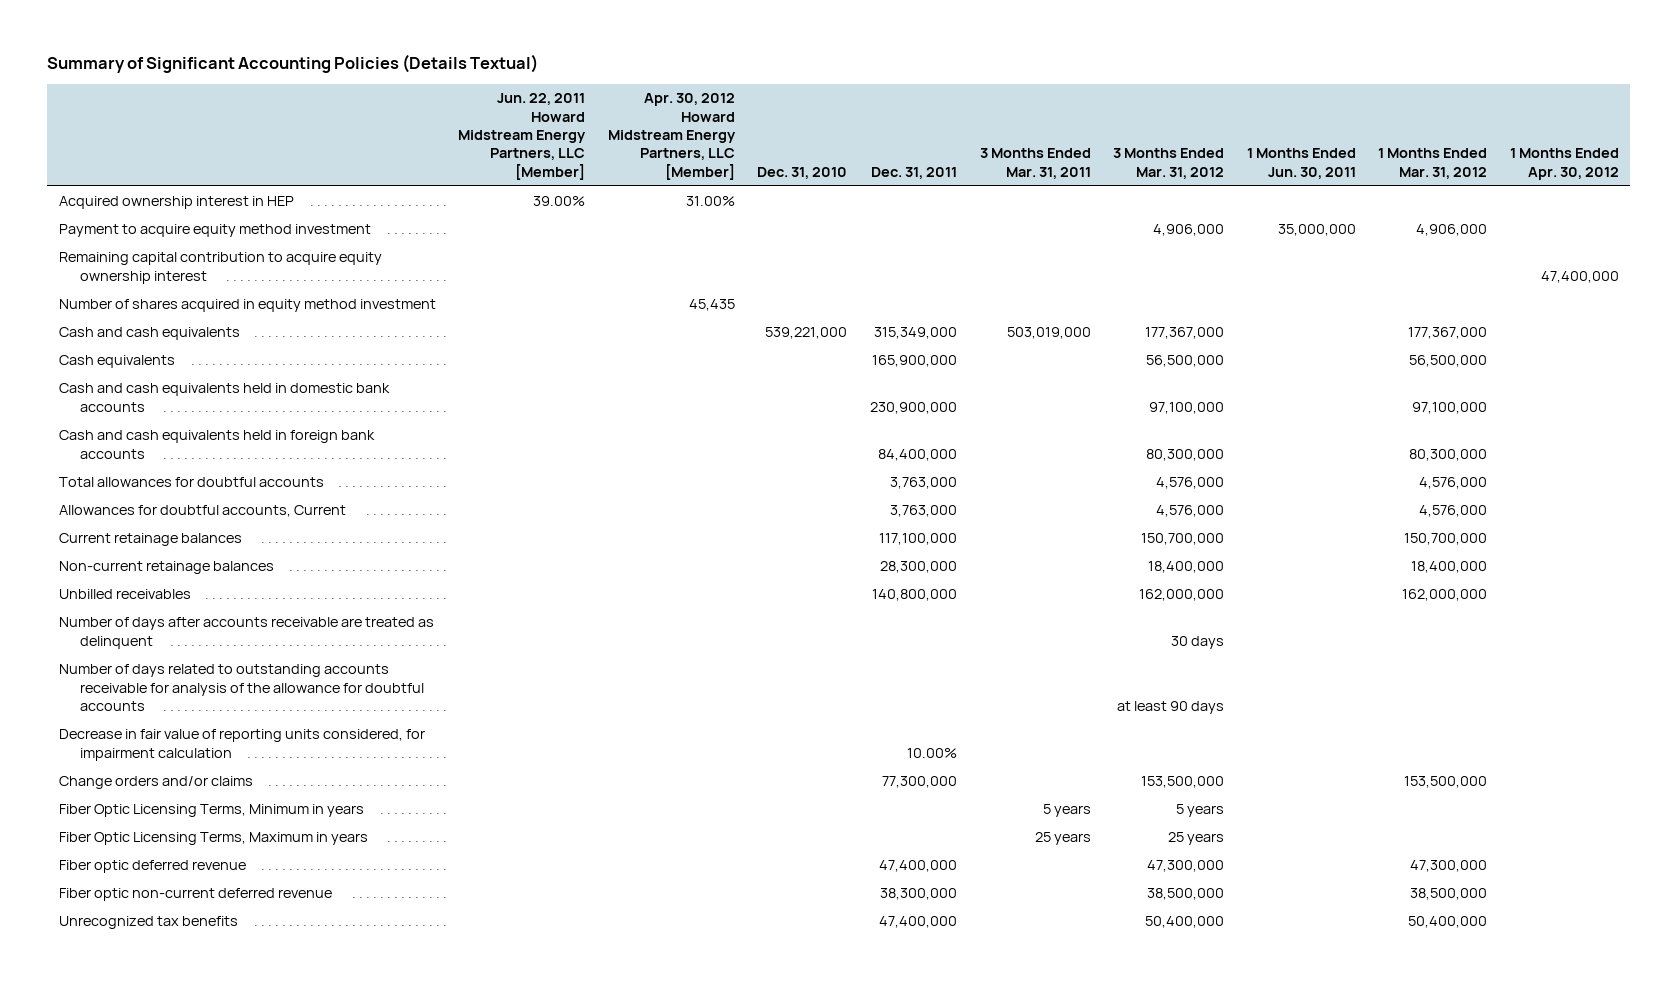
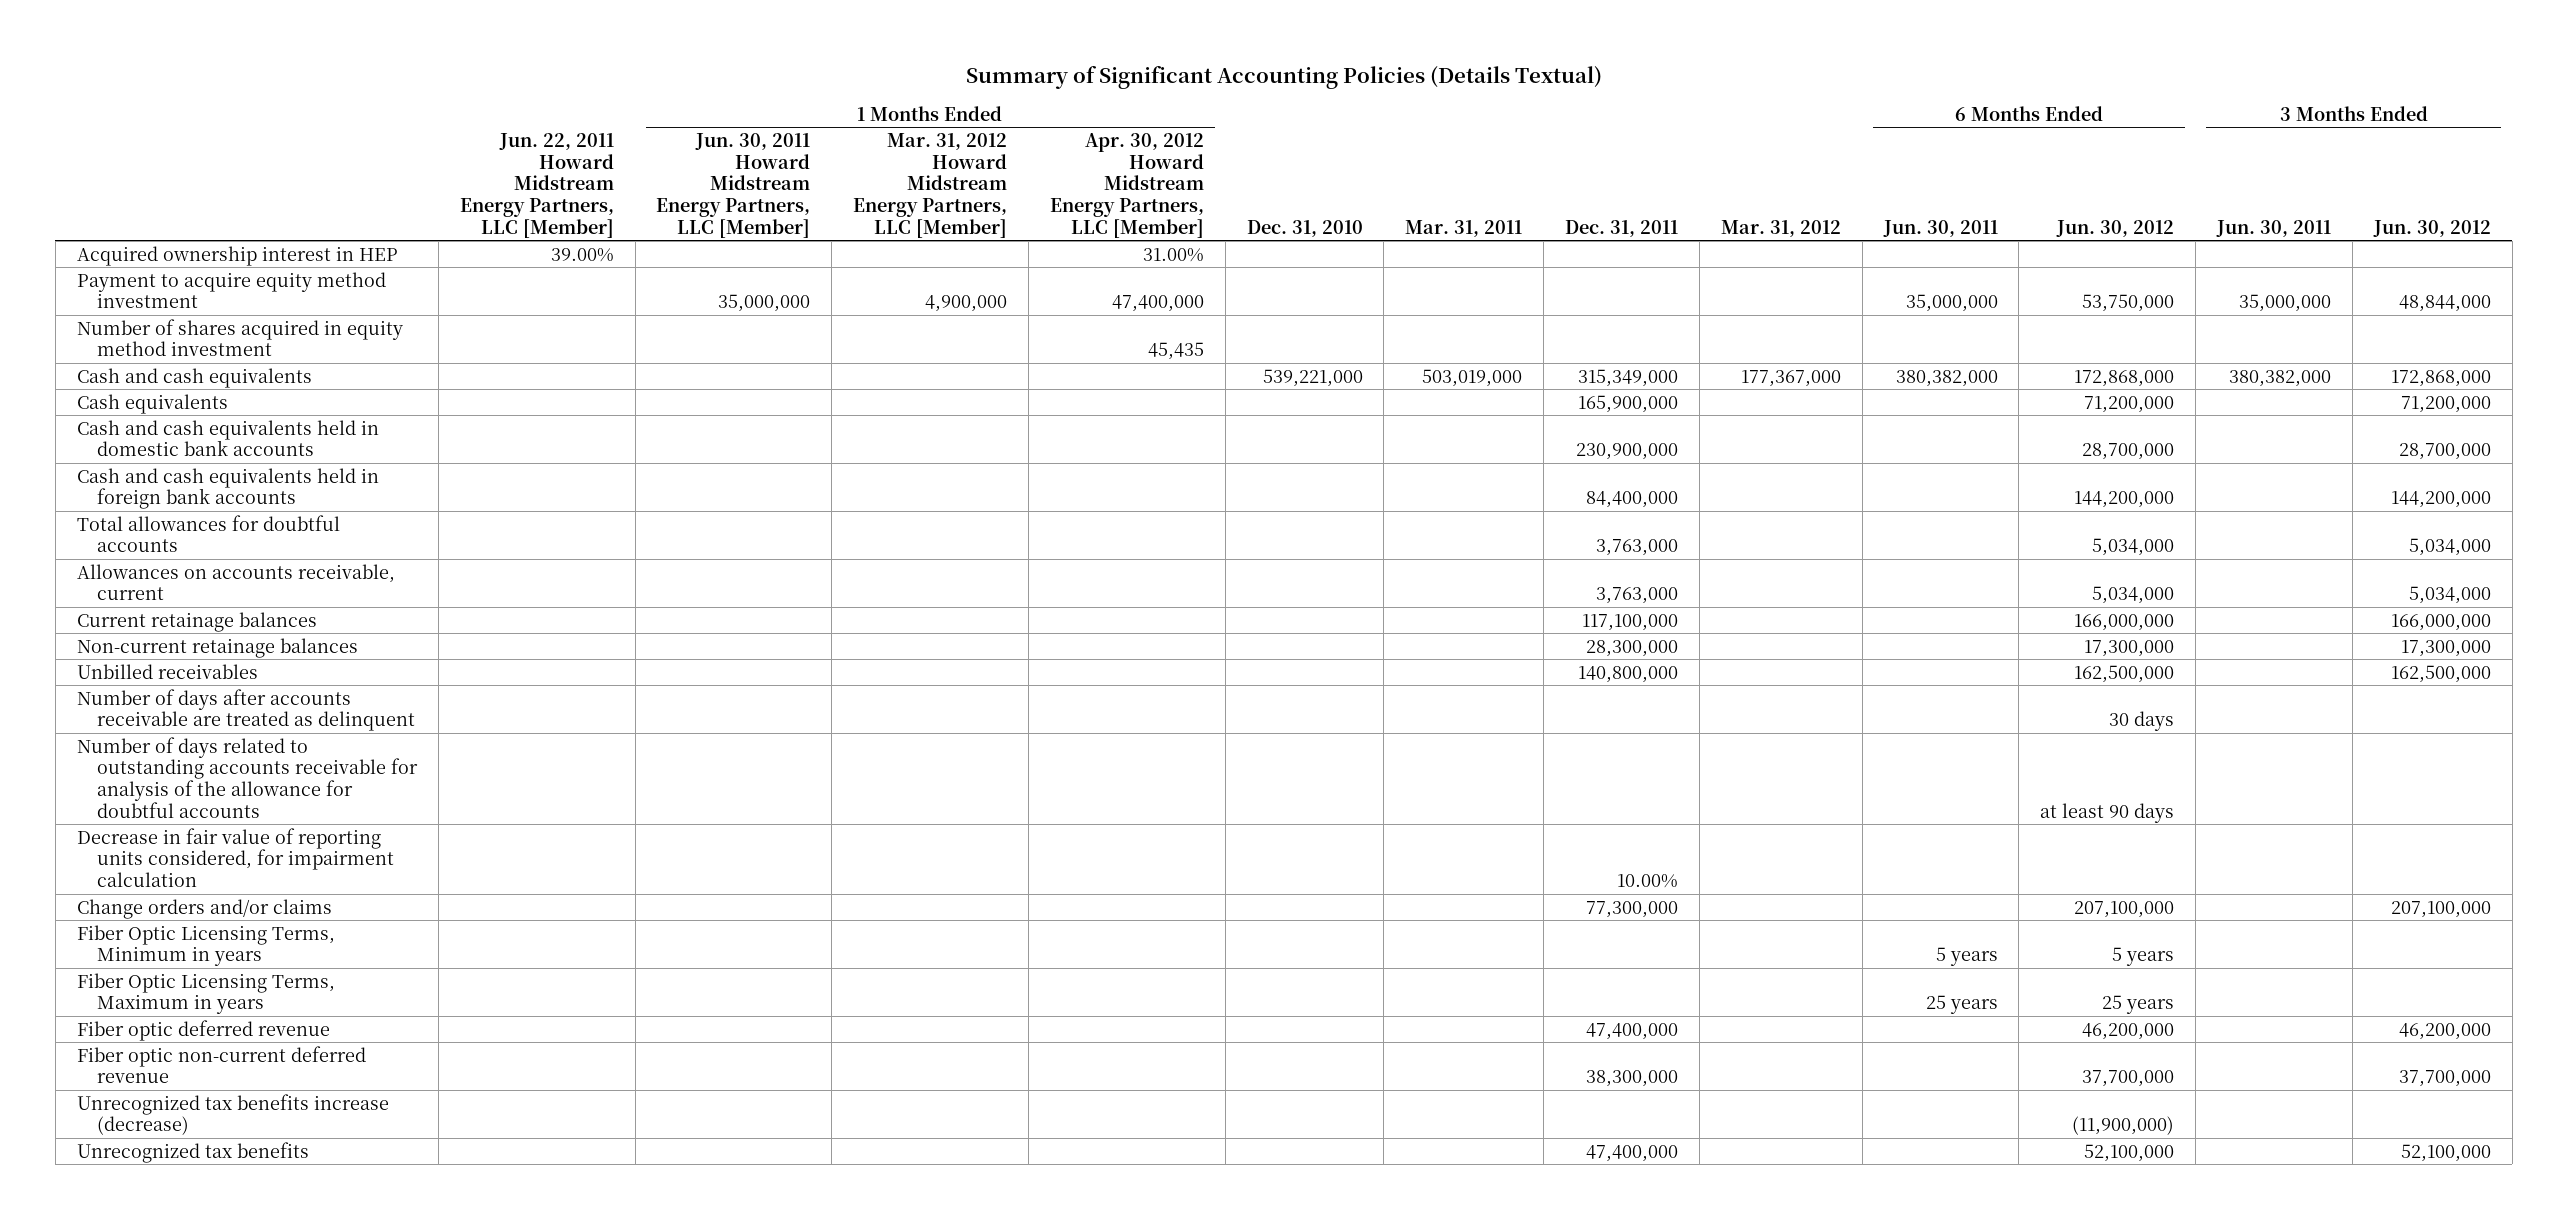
- | Jun. 22, 2011 Howard Midstream Energy Partners, LLC [Member] | Apr. 30, 2012 Howard Midstream Energy Partners, LLC [Member] | Dec. 31, 2010 | Dec. 31, 2011 | 3 Months Ended Mar. 31, 2011 | 3 Months Ended Mar. 31, 2012 | 1 Months Ended Jun. 30, 2011 | 1 Months Ended Mar. 31, 2012 | 1 Months Ended Apr. 30, 2012
+ | Jun. 22, 2011 Howard Midstream Energy Partners, LLC [Member] | 1 Months Ended Jun. 30, 2011 Howard Midstream Energy Partners, LLC [Member] | 1 Months Ended Mar. 31, 2012 Howard Midstream Energy Partners, LLC [Member] | 1 Months Ended Apr. 30, 2012 Howard Midstream Energy Partners, LLC [Member] | Dec. 31, 2010 | Mar. 31, 2011 | Dec. 31, 2011 | Mar. 31, 2012 | 6 Months Ended Jun. 30, 2011 | 6 Months Ended Jun. 30, 2012 | 3 Months Ended Jun. 30, 2011 | 3 Months Ended Jun. 30, 2012
- Remaining capital contribution to acquire equity ownership interest | | | | | | | | | 47,400,000
- Allowances for doubtful accounts, Current | | | | 3,763,000 | | 4,576,000 | | 4,576,000 |
+ Allowances on accounts receivable, current | | | | | | | 3,763,000 | | | 5,034,000 | | 5,034,000
+ Unrecognized tax benefits increase (decrease) | | | | | | | | | | (11,900,000) | |

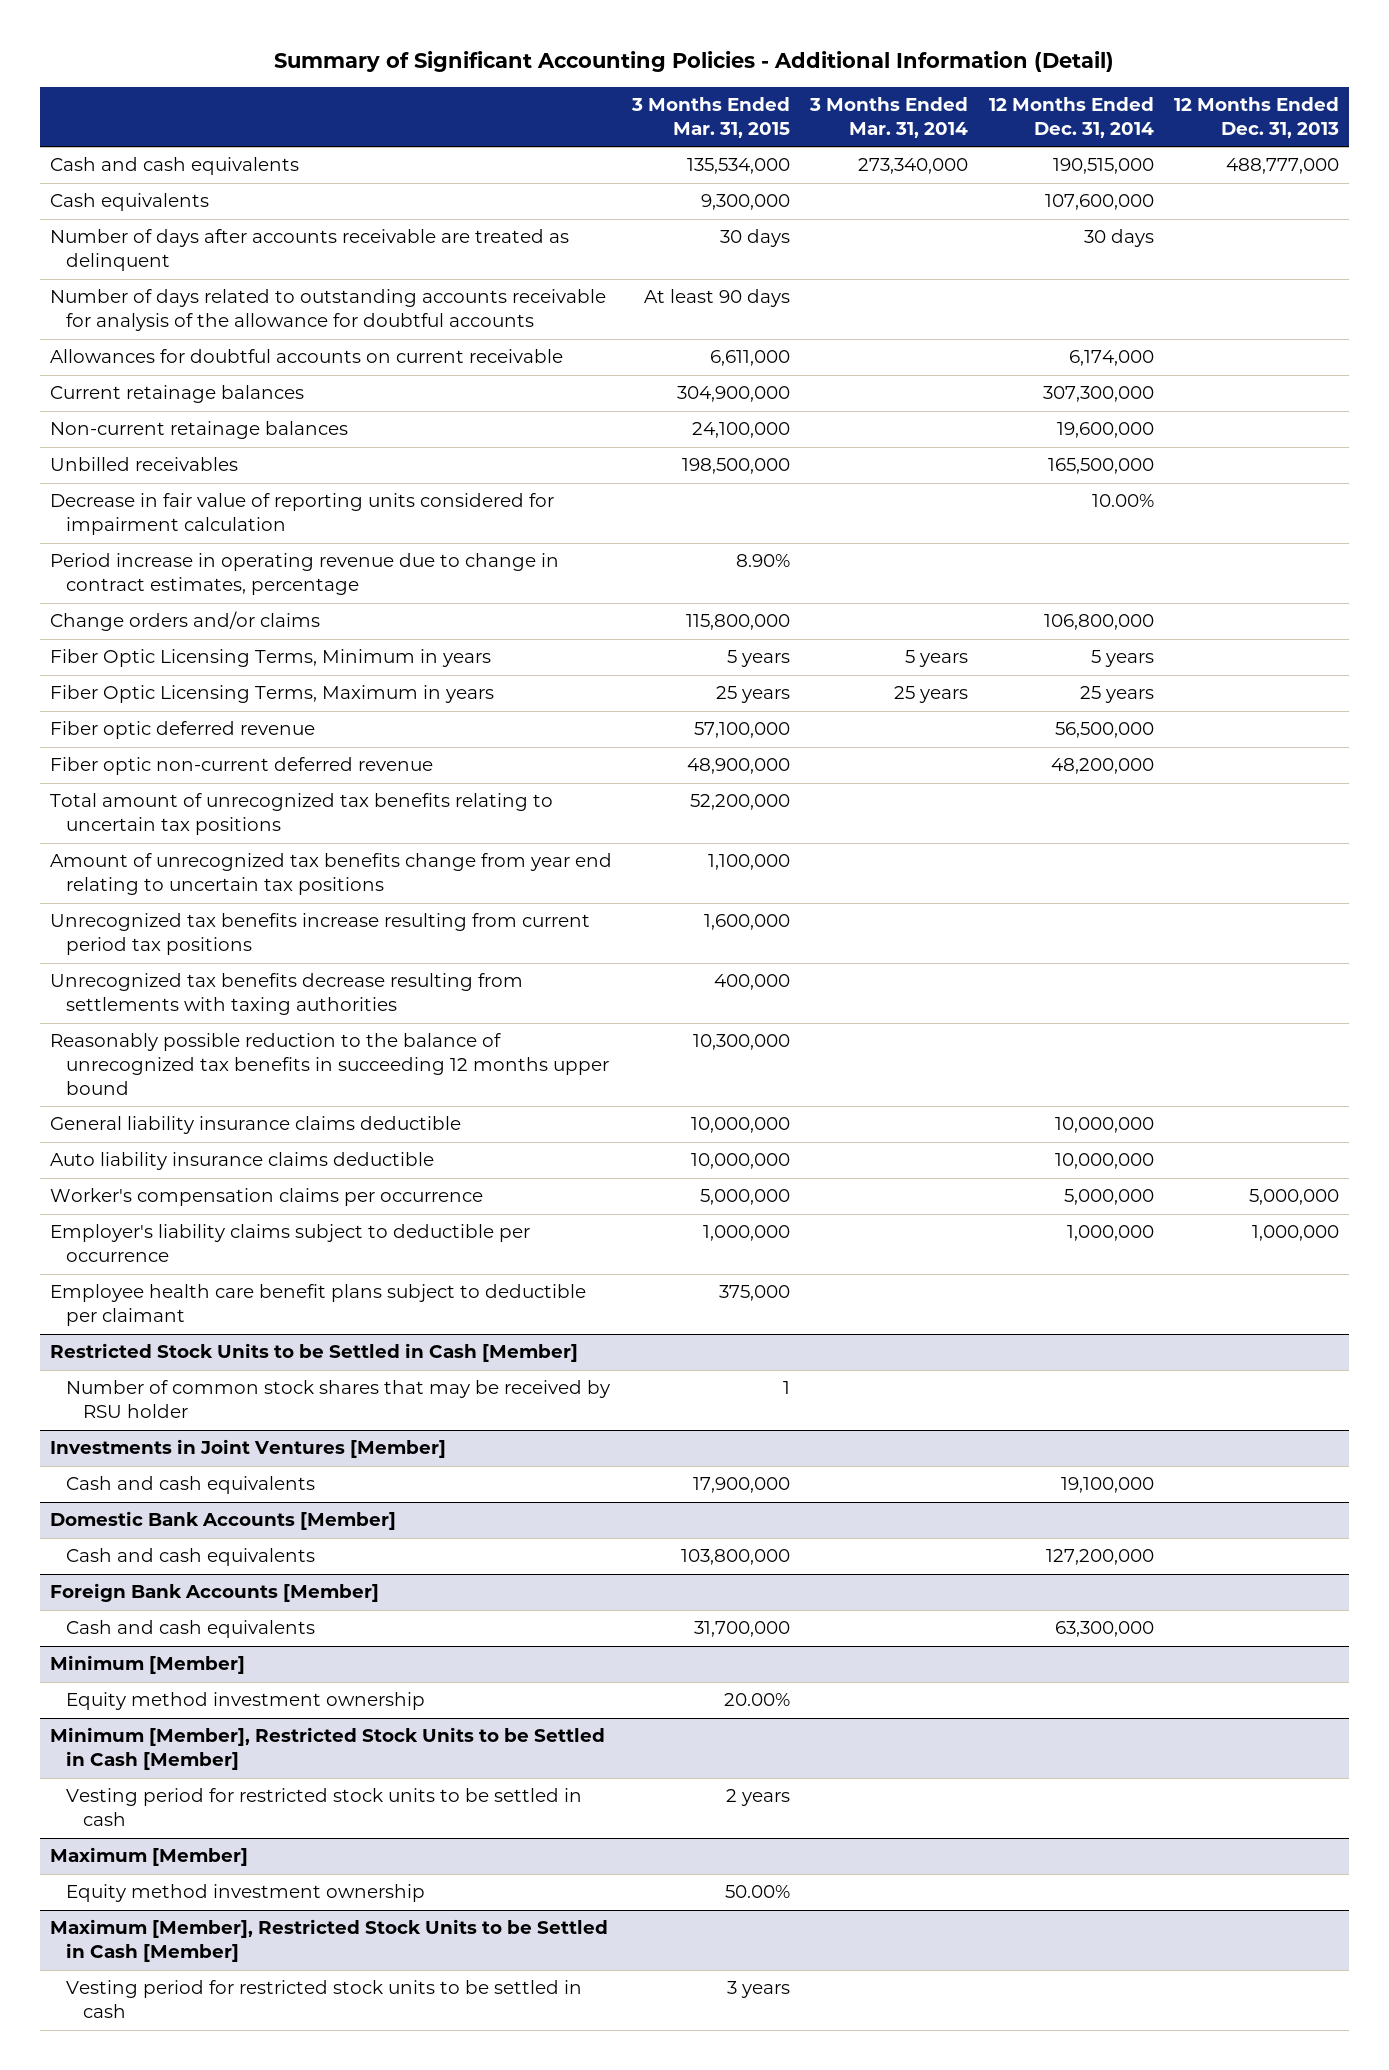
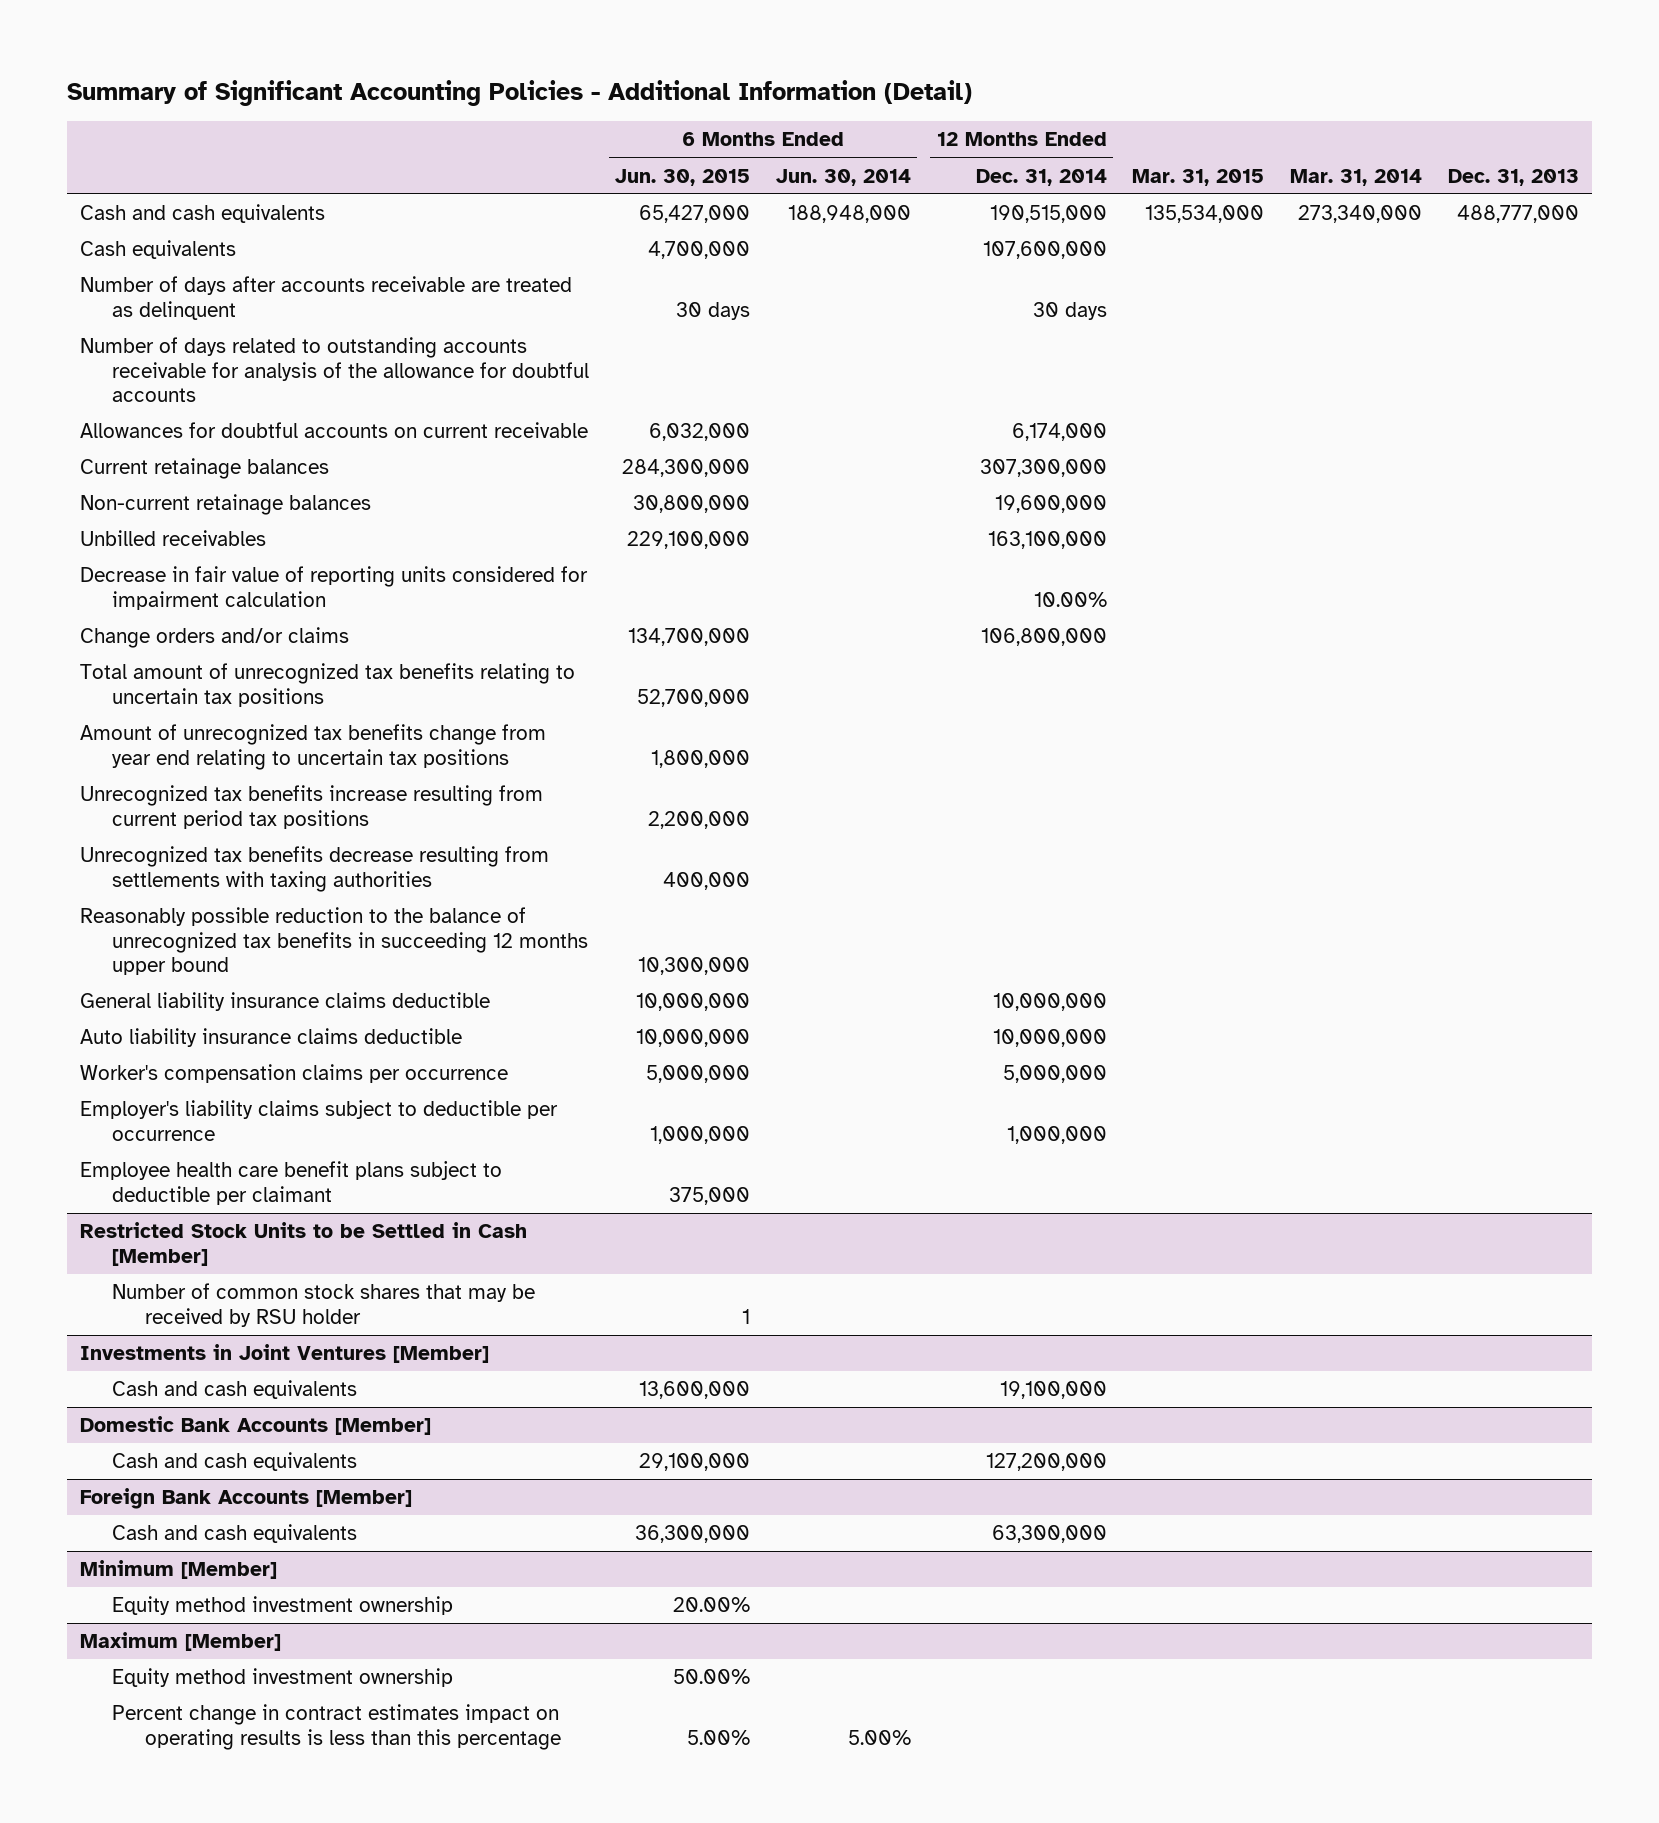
- | 3 Months Ended Mar. 31, 2015 | 3 Months Ended Mar. 31, 2014 | 12 Months Ended Dec. 31, 2014 | 12 Months Ended Dec. 31, 2013
+ | 6 Months Ended Jun. 30, 2015 | 6 Months Ended Jun. 30, 2014 | 12 Months Ended Dec. 31, 2014 | Mar. 31, 2015 | Mar. 31, 2014 | Dec. 31, 2013
- Unbilled receivables | 198,500,000 | | 165,500,000 |
+ Unbilled receivables | 229,100,000 | | 163,100,000 | | |
- Period increase in operating revenue due to change in contract estimates, percentage | 8.90% | | |
- Fiber Optic Licensing Terms, Minimum in years | 5 years | 5 years | 5 years |
- Fiber Optic Licensing Terms, Maximum in years | 25 years | 25 years | 25 years |
- Fiber optic deferred revenue | 57,100,000 | | 56,500,000 |
- Fiber optic non-current deferred revenue | 48,900,000 | | 48,200,000 |
- Minimum [Member], Restricted Stock Units to be Settled in Cash [Member]
- Vesting period for restricted stock units to be settled in cash | 2 years | | |
- Maximum [Member], Restricted Stock Units to be Settled in Cash [Member]
- Vesting period for restricted stock units to be settled in cash | 3 years | | |
@ Maximum [Member]
+ Percent change in contract estimates impact on operating results is less than this percentage | 5.00% | 5.00% | | | |

